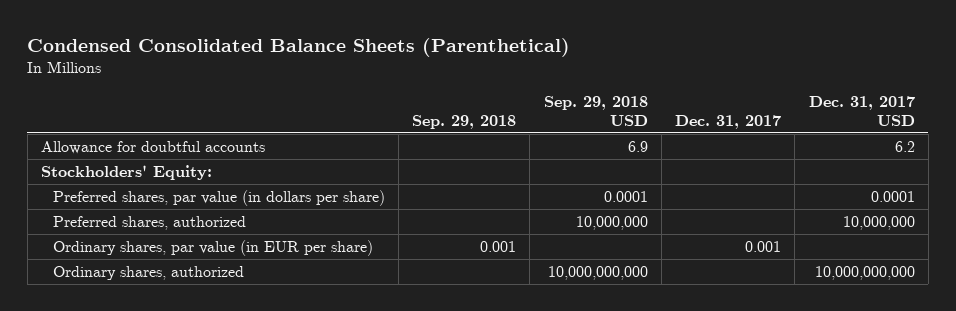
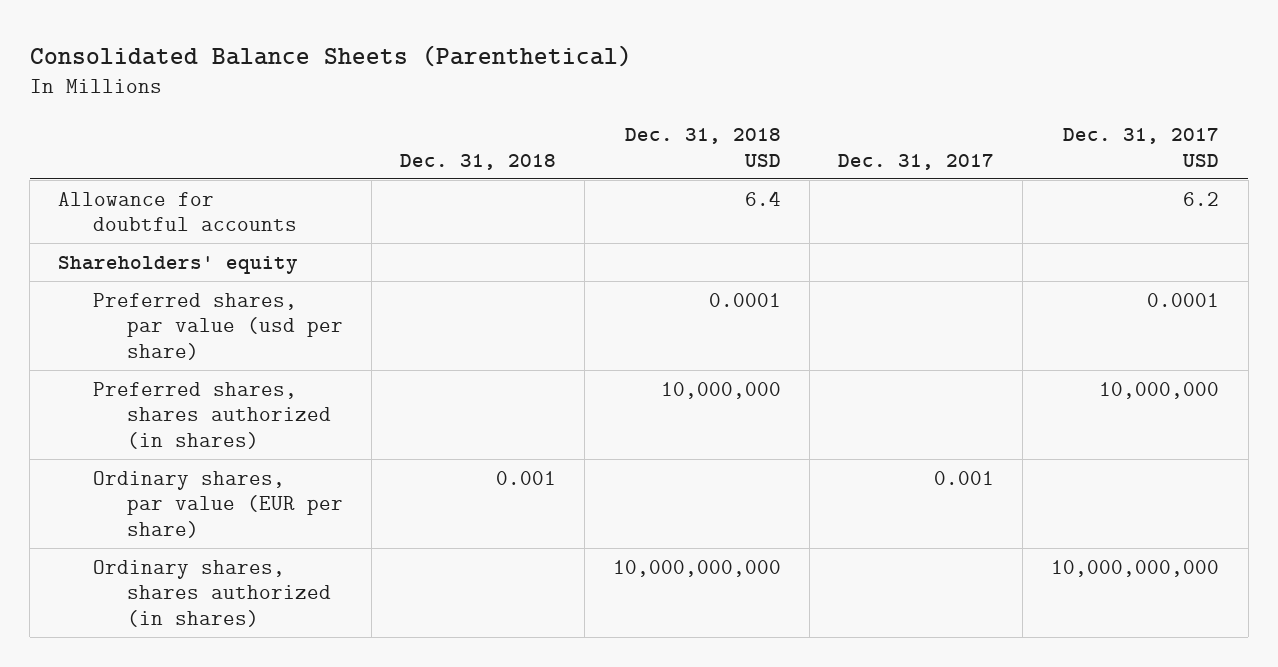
- Condensed Consolidated Balance Sheets (Parenthetical)
+ Consolidated Balance Sheets (Parenthetical)
- | Sep. 29, 2018 | Sep. 29, 2018 USD | Dec. 31, 2017 | Dec. 31, 2017 USD
+ | Dec. 31, 2018 | Dec. 31, 2018 USD | Dec. 31, 2017 | Dec. 31, 2017 USD
- Stockholders' Equity:
- Preferred shares, par value (in dollars per share) | | 0.0001 | | 0.0001
- Preferred shares, authorized | | 10,000,000 | | 10,000,000
- Ordinary shares, par value (in EUR per share) | 0.001 | | 0.001 |
- Ordinary shares, authorized | | 10,000,000,000 | | 10,000,000,000
+ Shareholders' equity
+ Preferred shares, par value (usd per share) | | 0.0001 | | 0.0001
+ Preferred shares, shares authorized (in shares) | | 10,000,000 | | 10,000,000
+ Ordinary shares, par value (EUR per share) | 0.001 | | 0.001 |
+ Ordinary shares, shares authorized (in shares) | | 10,000,000,000 | | 10,000,000,000

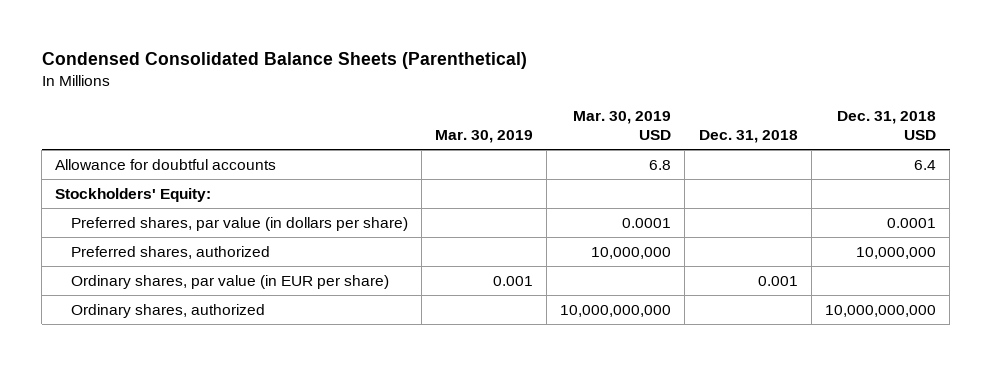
- Consolidated Balance Sheets (Parenthetical)
+ Condensed Consolidated Balance Sheets (Parenthetical)
- | Dec. 31, 2018 | Dec. 31, 2018 USD | Dec. 31, 2017 | Dec. 31, 2017 USD
+ | Mar. 30, 2019 | Mar. 30, 2019 USD | Dec. 31, 2018 | Dec. 31, 2018 USD
- Shareholders' equity
- Preferred shares, par value (usd per share) | | 0.0001 | | 0.0001
- Preferred shares, shares authorized (in shares) | | 10,000,000 | | 10,000,000
- Ordinary shares, par value (EUR per share) | 0.001 | | 0.001 |
- Ordinary shares, shares authorized (in shares) | | 10,000,000,000 | | 10,000,000,000
+ Stockholders' Equity:
+ Preferred shares, par value (in dollars per share) | | 0.0001 | | 0.0001
+ Preferred shares, authorized | | 10,000,000 | | 10,000,000
+ Ordinary shares, par value (in EUR per share) | 0.001 | | 0.001 |
+ Ordinary shares, authorized | | 10,000,000,000 | | 10,000,000,000

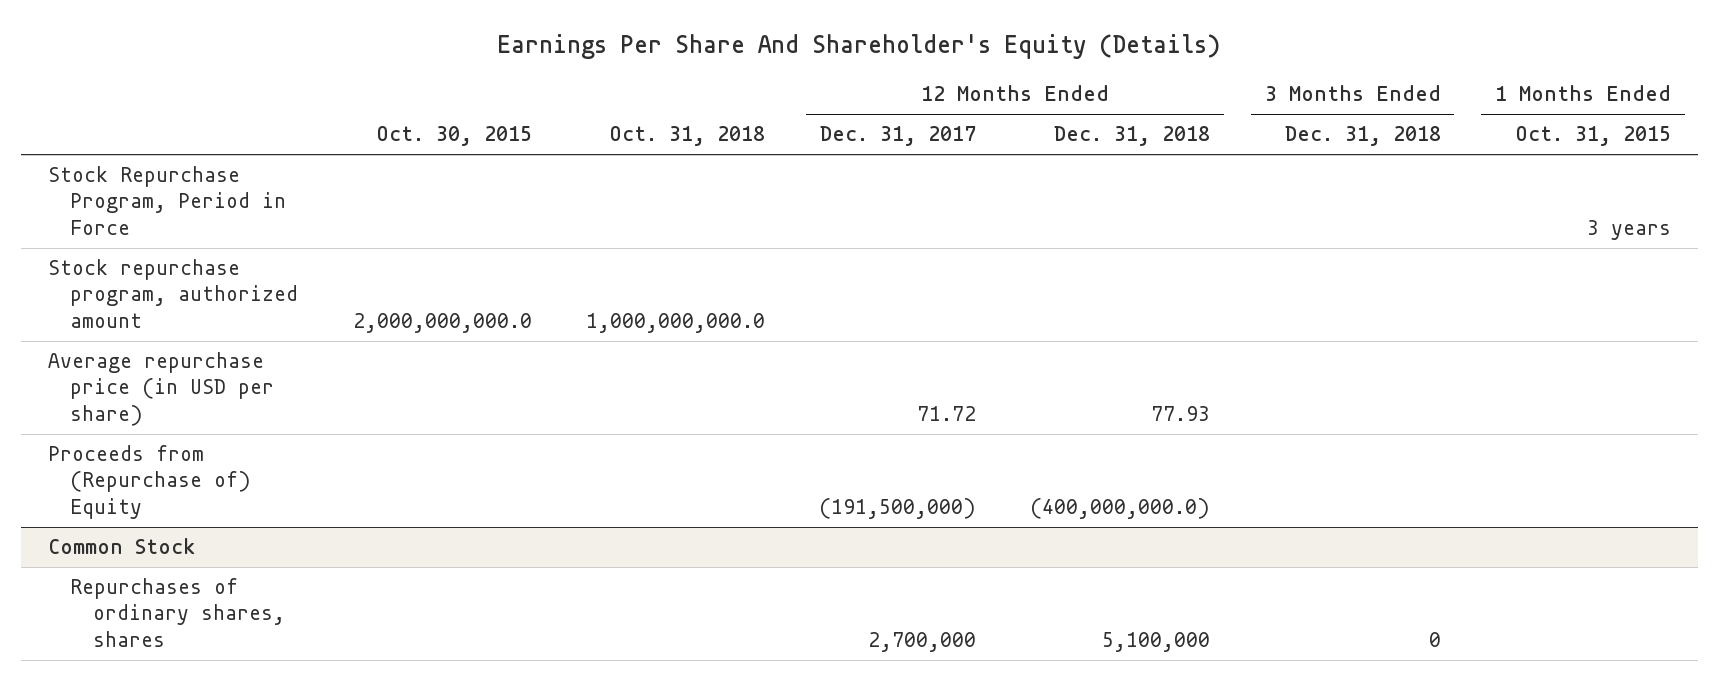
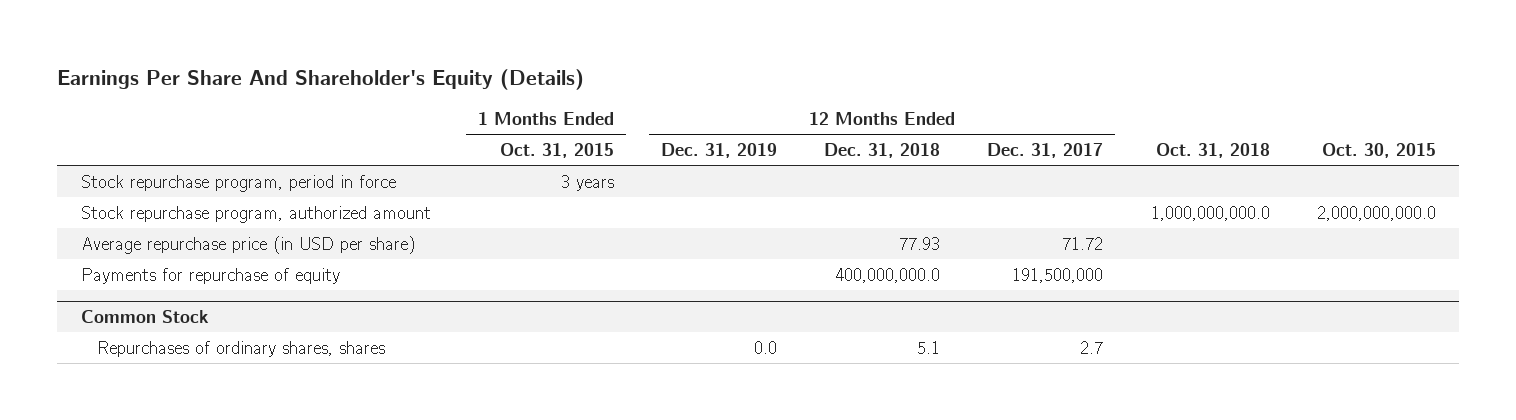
- | Oct. 30, 2015 | Oct. 31, 2018 | 12 Months Ended Dec. 31, 2017 | 12 Months Ended Dec. 31, 2018 | 3 Months Ended Dec. 31, 2018 | 1 Months Ended Oct. 31, 2015
+ | 1 Months Ended Oct. 31, 2015 | 12 Months Ended Dec. 31, 2019 | 12 Months Ended Dec. 31, 2018 | 12 Months Ended Dec. 31, 2017 | Oct. 31, 2018 | Oct. 30, 2015
- Stock Repurchase Program, Period in Force | | | | | | 3 years
+ Stock repurchase program, period in force | 3 years | | | | |
- Proceeds from (Repurchase of) Equity | | | (191,500,000) | (400,000,000.0) | |
+ Payments for repurchase of equity | | | 400,000,000.0 | 191,500,000 | |
@ Common Stock
- Repurchases of ordinary shares, shares | | | 2,700,000 | 5,100,000 | 0 |
+ Repurchases of ordinary shares, shares | | 0.0 | 5.1 | 2.7 | |

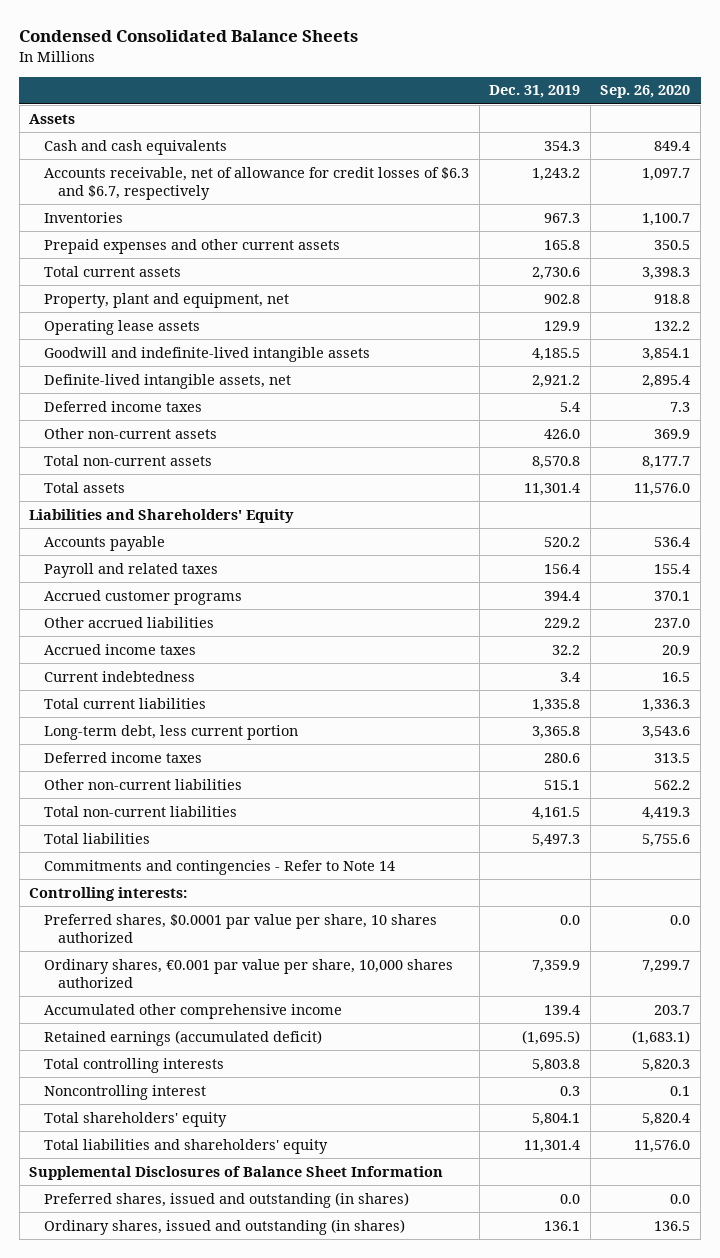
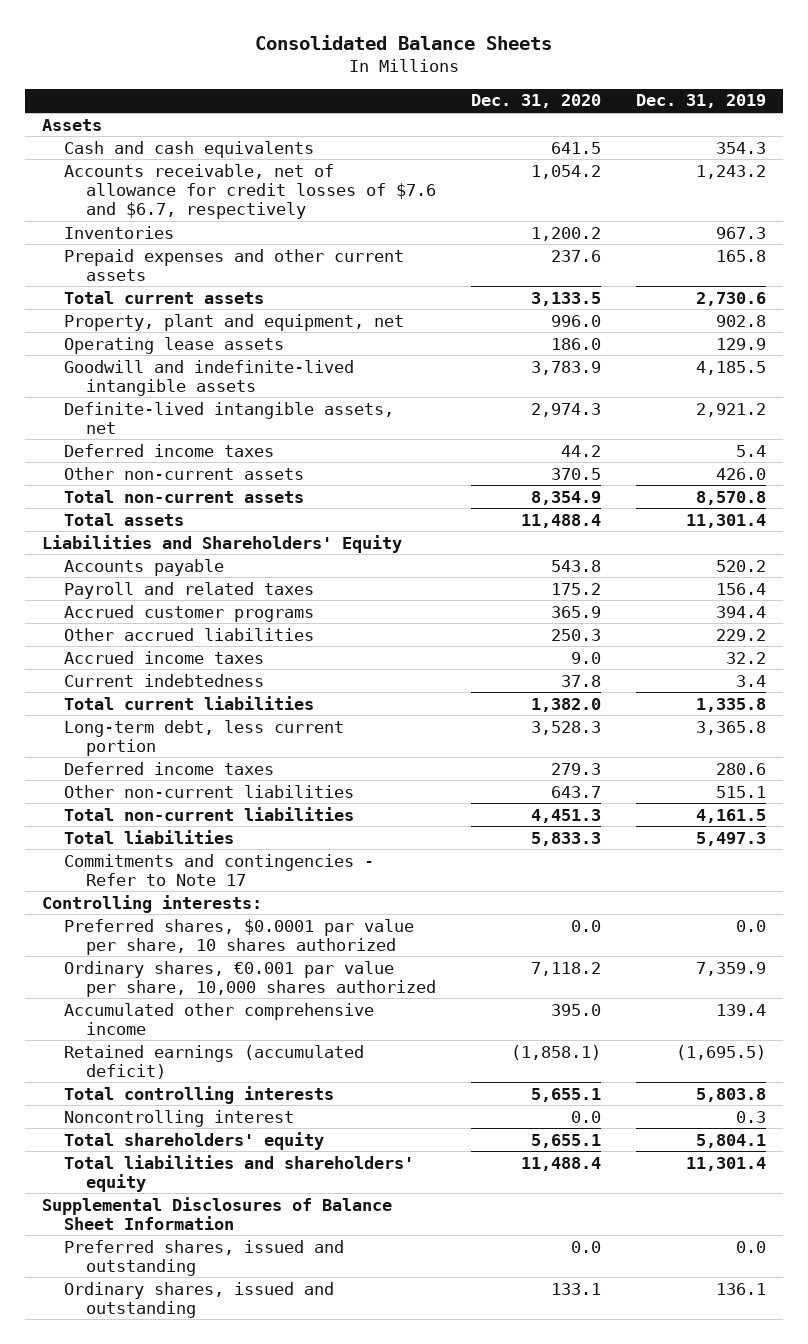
- Condensed Consolidated Balance Sheets
+ Consolidated Balance Sheets
- | Dec. 31, 2019 | Sep. 26, 2020
+ | Dec. 31, 2020 | Dec. 31, 2019
- Accounts receivable, net of allowance for credit losses of $6.3 and $6.7, respectively | 1,243.2 | 1,097.7
+ Accounts receivable, net of allowance for credit losses of $7.6 and $6.7, respectively | 1,054.2 | 1,243.2
- Commitments and contingencies - Refer to Note 14
+ Commitments and contingencies - Refer to Note 17
- Preferred shares, issued and outstanding (in shares) | 0.0 | 0.0
- Ordinary shares, issued and outstanding (in shares) | 136.1 | 136.5
+ Preferred shares, issued and outstanding | 0.0 | 0.0
+ Ordinary shares, issued and outstanding | 133.1 | 136.1

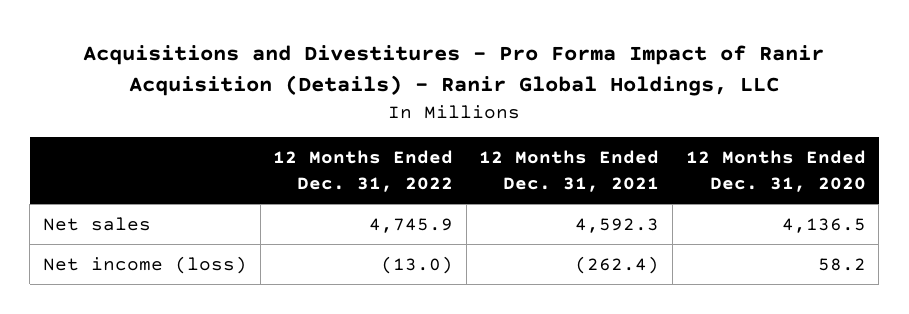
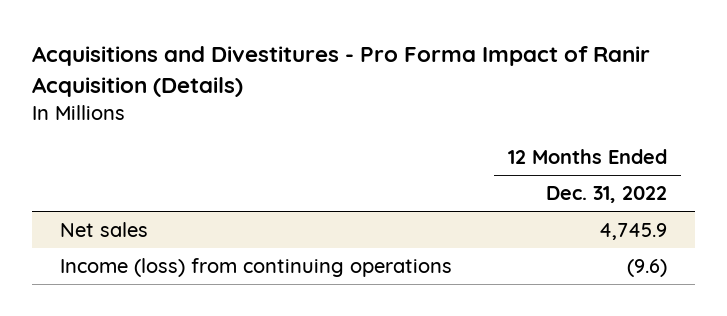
- Acquisitions and Divestitures - Pro Forma Impact of Ranir Acquisition (Details) - Ranir Global Holdings, LLC
+ Acquisitions and Divestitures - Pro Forma Impact of Ranir Acquisition (Details)
- | 12 Months Ended Dec. 31, 2022 | 12 Months Ended Dec. 31, 2021 | 12 Months Ended Dec. 31, 2020
+ | 12 Months Ended Dec. 31, 2022
- Net income (loss) | (13.0) | (262.4) | 58.2
+ Income (loss) from continuing operations | (9.6)

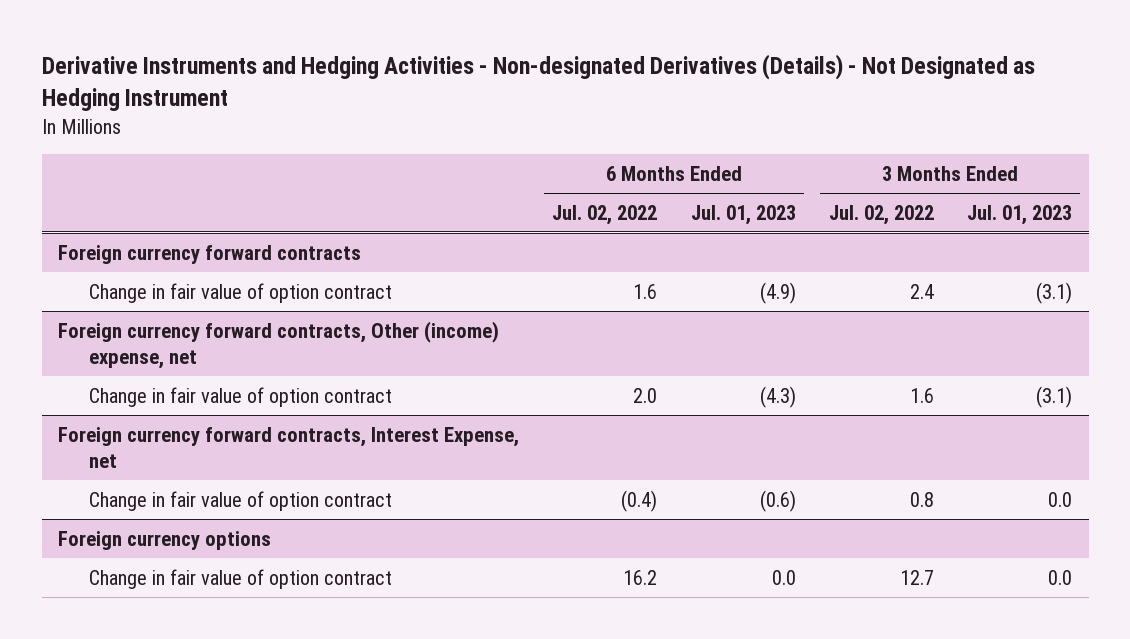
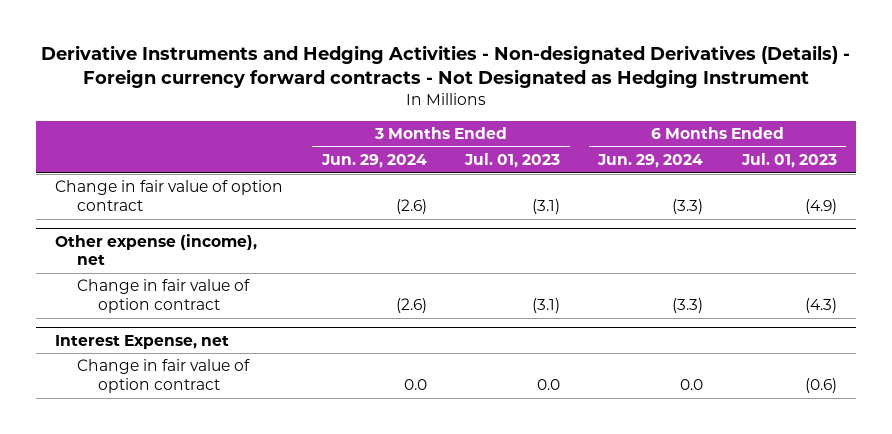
- Derivative Instruments and Hedging Activities - Non-designated Derivatives (Details) - Not Designated as Hedging Instrument
+ Derivative Instruments and Hedging Activities - Non-designated Derivatives (Details) - Foreign currency forward contracts - Not Designated as Hedging Instrument
- | 6 Months Ended Jul. 02, 2022 | 6 Months Ended Jul. 01, 2023 | 3 Months Ended Jul. 02, 2022 | 3 Months Ended Jul. 01, 2023
+ | 3 Months Ended Jun. 29, 2024 | 3 Months Ended Jul. 01, 2023 | 6 Months Ended Jun. 29, 2024 | 6 Months Ended Jul. 01, 2023
- Foreign currency forward contracts
- Foreign currency forward contracts, Other (income) expense, net
+ Other expense (income), net
- Foreign currency forward contracts, Interest Expense, net
+ Interest Expense, net
- Foreign currency options
- Change in fair value of option contract | 16.2 | 0.0 | 12.7 | 0.0

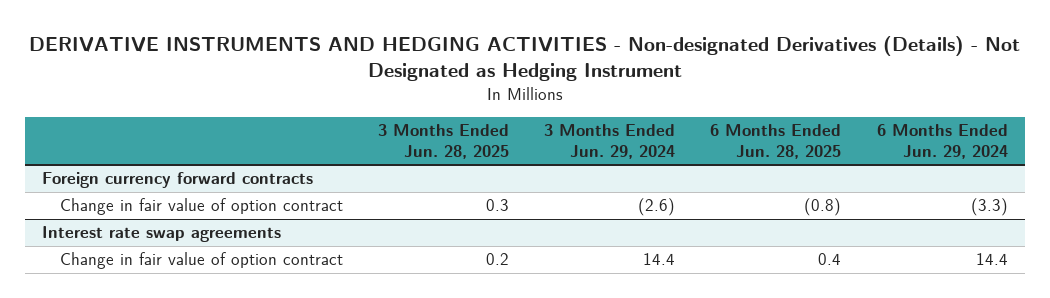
- Derivative Instruments and Hedging Activities - Non-designated Derivatives (Details) - Foreign currency forward contracts - Not Designated as Hedging Instrument
+ DERIVATIVE INSTRUMENTS AND HEDGING ACTIVITIES - Non-designated Derivatives (Details) - Not Designated as Hedging Instrument
- | 3 Months Ended Jun. 29, 2024 | 3 Months Ended Jul. 01, 2023 | 6 Months Ended Jun. 29, 2024 | 6 Months Ended Jul. 01, 2023
+ | 3 Months Ended Jun. 28, 2025 | 3 Months Ended Jun. 29, 2024 | 6 Months Ended Jun. 28, 2025 | 6 Months Ended Jun. 29, 2024
- Change in fair value of option contract | (2.6) | (3.1) | (3.3) | (4.9)
- Other expense (income), net
+ Foreign currency forward contracts
- Interest Expense, net
- Change in fair value of option contract | 0.0 | 0.0 | 0.0 | (0.6)
+ Interest rate swap agreements
+ Change in fair value of option contract | 0.2 | 14.4 | 0.4 | 14.4

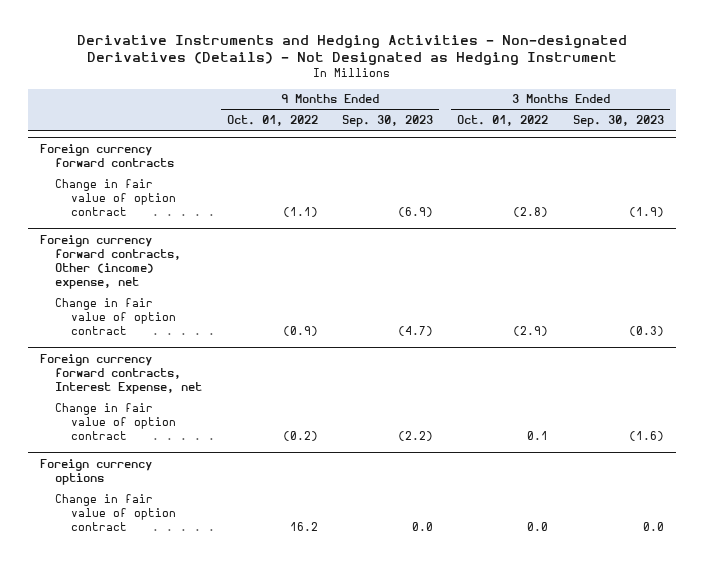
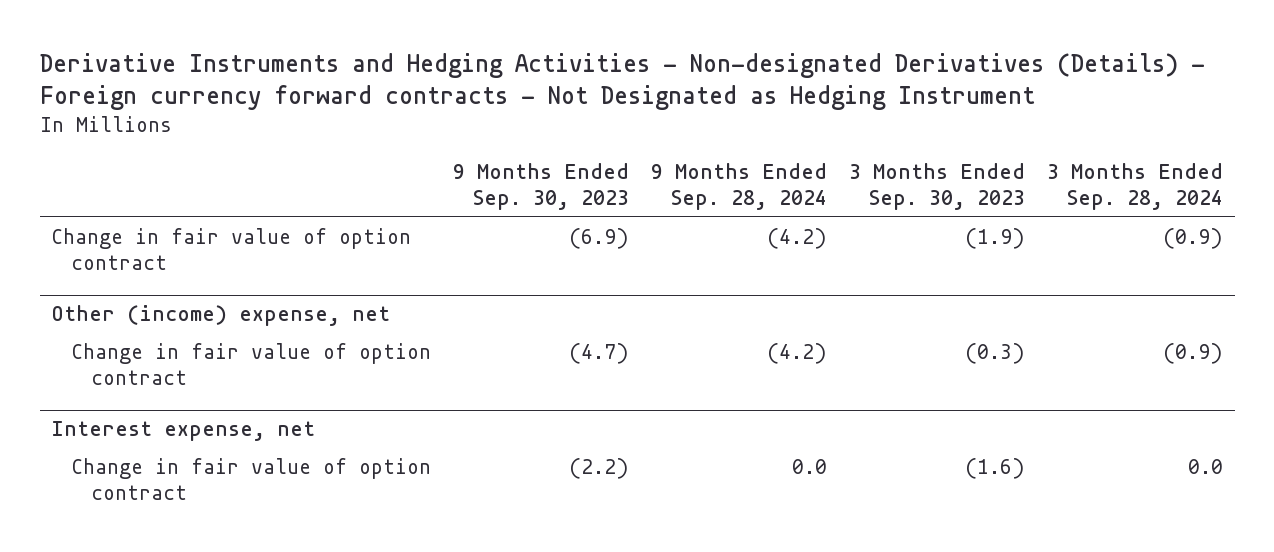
- Derivative Instruments and Hedging Activities - Non-designated Derivatives (Details) - Not Designated as Hedging Instrument
+ Derivative Instruments and Hedging Activities - Non-designated Derivatives (Details) - Foreign currency forward contracts - Not Designated as Hedging Instrument
- | 9 Months Ended Oct. 01, 2022 | 9 Months Ended Sep. 30, 2023 | 3 Months Ended Oct. 01, 2022 | 3 Months Ended Sep. 30, 2023
+ | 9 Months Ended Sep. 30, 2023 | 9 Months Ended Sep. 28, 2024 | 3 Months Ended Sep. 30, 2023 | 3 Months Ended Sep. 28, 2024
- Foreign currency forward contracts
- Foreign currency forward contracts, Other (income) expense, net
+ Other (income) expense, net
- Foreign currency forward contracts, Interest Expense, net
+ Interest expense, net
- Foreign currency options
- Change in fair value of option contract | 16.2 | 0.0 | 0.0 | 0.0

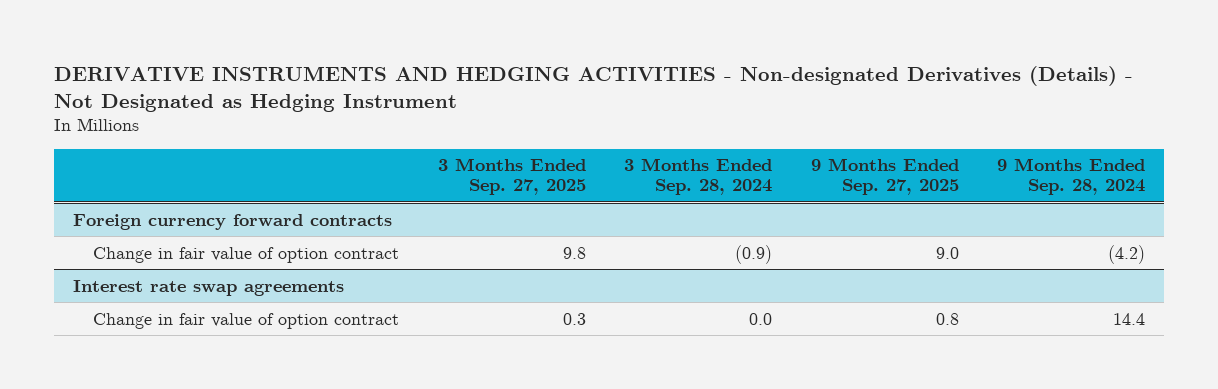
- Derivative Instruments and Hedging Activities - Non-designated Derivatives (Details) - Foreign currency forward contracts - Not Designated as Hedging Instrument
+ DERIVATIVE INSTRUMENTS AND HEDGING ACTIVITIES - Non-designated Derivatives (Details) - Not Designated as Hedging Instrument
- | 9 Months Ended Sep. 30, 2023 | 9 Months Ended Sep. 28, 2024 | 3 Months Ended Sep. 30, 2023 | 3 Months Ended Sep. 28, 2024
+ | 3 Months Ended Sep. 27, 2025 | 3 Months Ended Sep. 28, 2024 | 9 Months Ended Sep. 27, 2025 | 9 Months Ended Sep. 28, 2024
- Change in fair value of option contract | (6.9) | (4.2) | (1.9) | (0.9)
- Other (income) expense, net
+ Foreign currency forward contracts
- Interest expense, net
- Change in fair value of option contract | (2.2) | 0.0 | (1.6) | 0.0
+ Interest rate swap agreements
+ Change in fair value of option contract | 0.3 | 0.0 | 0.8 | 14.4

